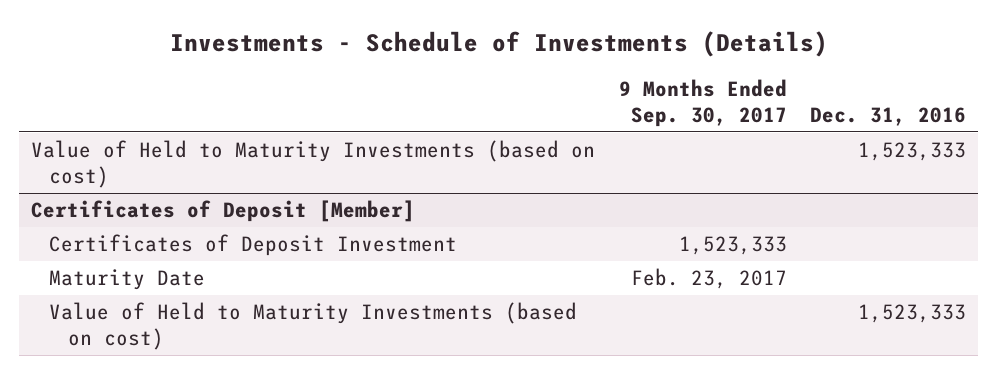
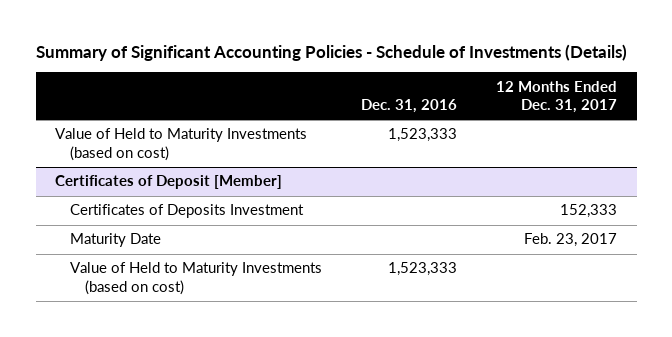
- Investments - Schedule of Investments (Details)
+ Summary of Significant Accounting Policies - Schedule of Investments (Details)
- | 9 Months Ended Sep. 30, 2017 | Dec. 31, 2016
+ | Dec. 31, 2016 | 12 Months Ended Dec. 31, 2017
@ Certificates of Deposit [Member]
- Certificates of Deposit Investment | 1,523,333 |
+ Certificates of Deposits Investment | | 152,333

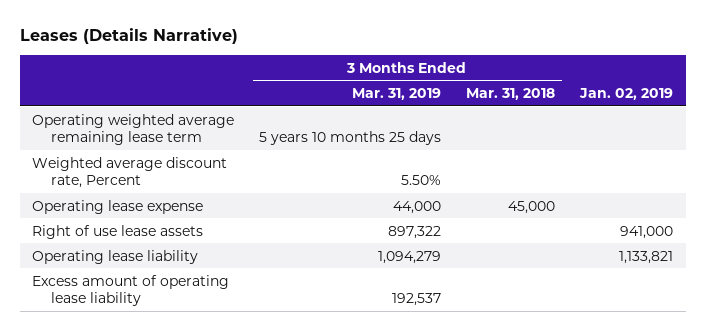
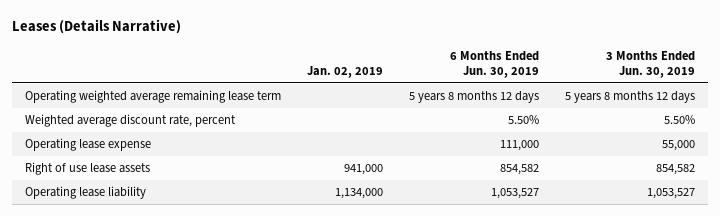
- | 3 Months Ended Mar. 31, 2019 | 3 Months Ended Mar. 31, 2018 | Jan. 02, 2019
+ | Jan. 02, 2019 | 6 Months Ended Jun. 30, 2019 | 3 Months Ended Jun. 30, 2019
- Weighted average discount rate, Percent | 5.50% | |
+ Weighted average discount rate, percent | | 5.50% | 5.50%
- Operating lease liability | 1,094,279 | | 1,133,821
- Excess amount of operating lease liability | 192,537 | |
+ Operating lease liability | 1,134,000 | 1,053,527 | 1,053,527

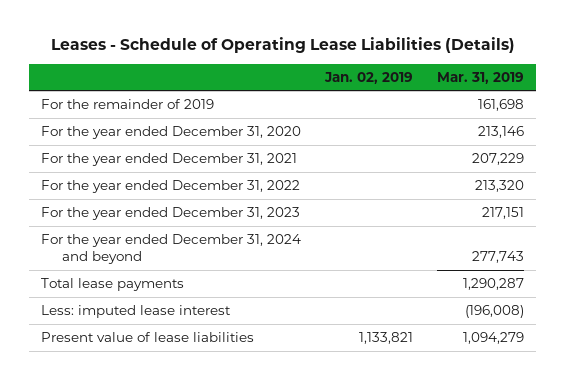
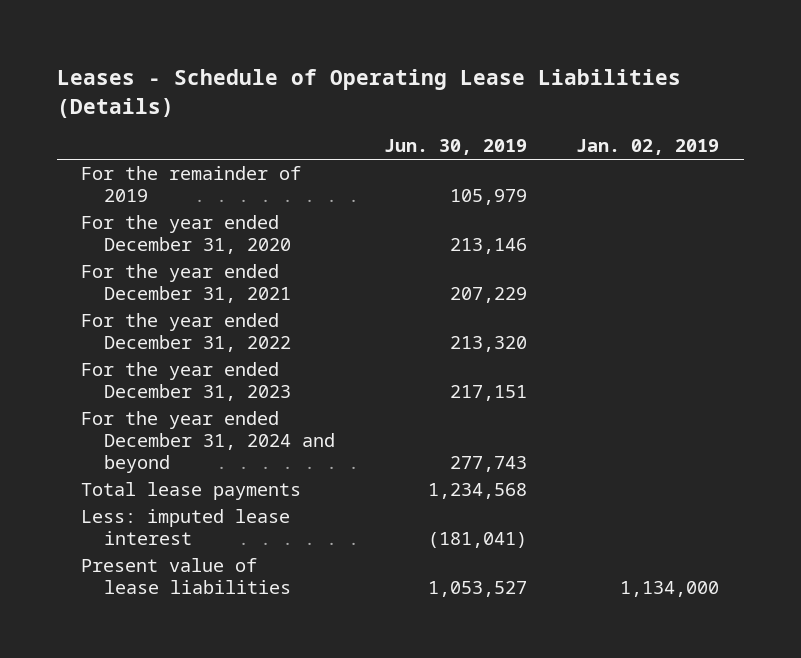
- | Jan. 02, 2019 | Mar. 31, 2019
+ | Jun. 30, 2019 | Jan. 02, 2019
- Present value of lease liabilities | 1,133,821 | 1,094,279
+ Present value of lease liabilities | 1,053,527 | 1,134,000

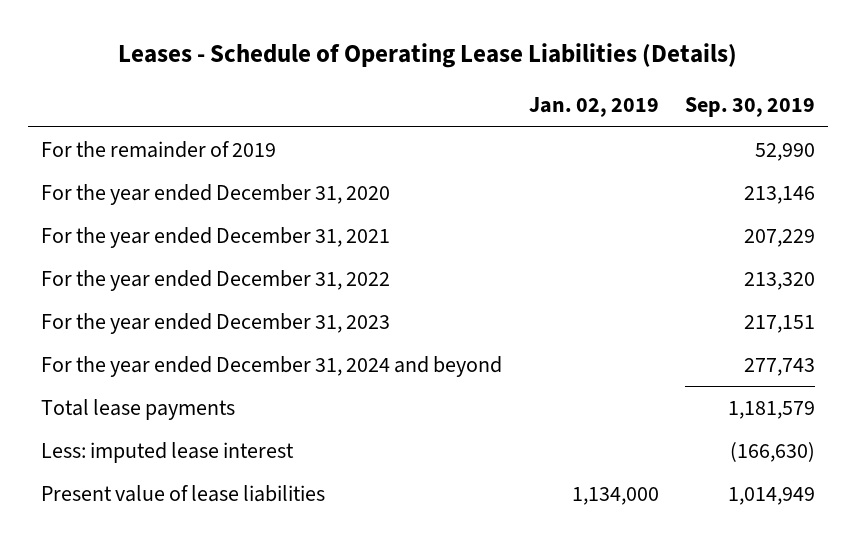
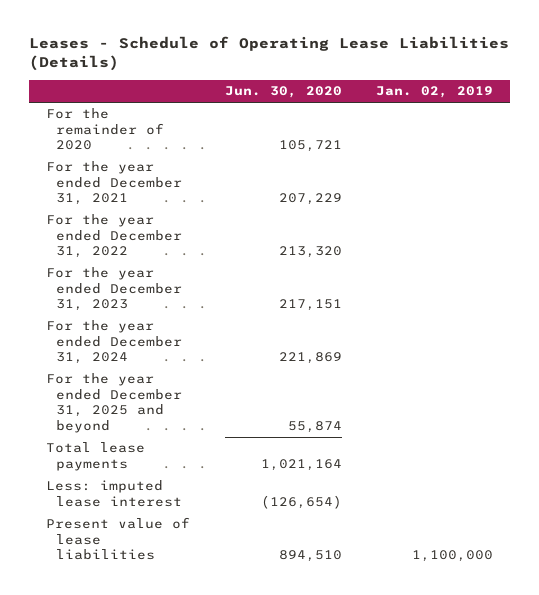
- | Jan. 02, 2019 | Sep. 30, 2019
+ | Jun. 30, 2020 | Jan. 02, 2019
- For the remainder of 2019 | | 52,990
- For the year ended December 31, 2020 | | 213,146
+ For the remainder of 2020 | 105,721 |
- For the year ended December 31, 2024 and beyond | | 277,743
+ For the year ended December 31, 2024 | 221,869 |
+ For the year ended December 31, 2025 and beyond | 55,874 |
- Present value of lease liabilities | 1,134,000 | 1,014,949
+ Present value of lease liabilities | 894,510 | 1,100,000

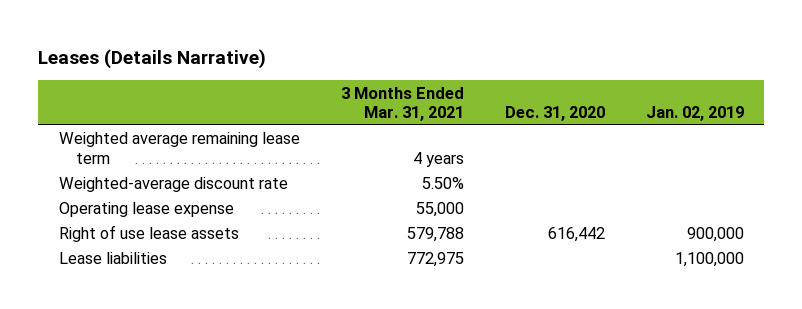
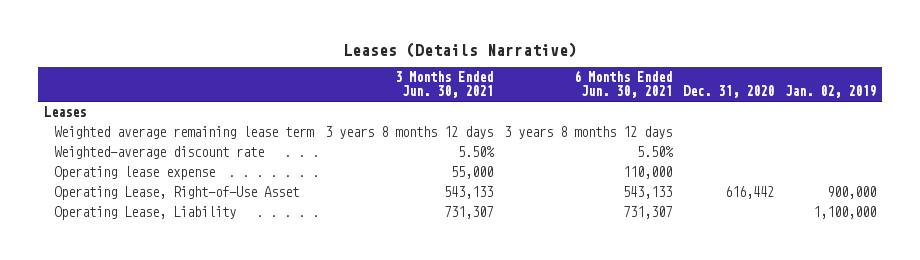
- | 3 Months Ended Mar. 31, 2021 | Dec. 31, 2020 | Jan. 02, 2019
+ | 3 Months Ended Jun. 30, 2021 | 6 Months Ended Jun. 30, 2021 | Dec. 31, 2020 | Jan. 02, 2019
+ Leases
- Right of use lease assets | 579,788 | 616,442 | 900,000
- Lease liabilities | 772,975 | | 1,100,000
+ Operating Lease, Right-of-Use Asset | 543,133 | 543,133 | 616,442 | 900,000
+ Operating Lease, Liability | 731,307 | 731,307 | | 1,100,000

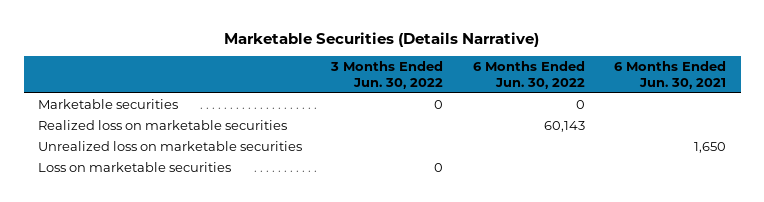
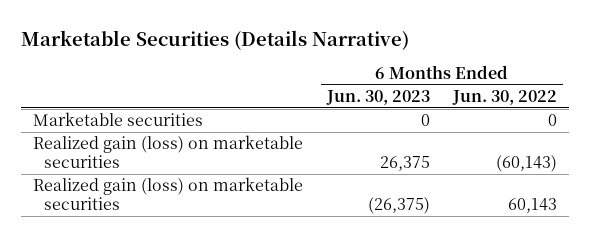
- | 3 Months Ended Jun. 30, 2022 | 6 Months Ended Jun. 30, 2022 | 6 Months Ended Jun. 30, 2021
+ | 6 Months Ended Jun. 30, 2023 | 6 Months Ended Jun. 30, 2022
- Realized loss on marketable securities | | 60,143 |
- Unrealized loss on marketable securities | | | 1,650
- Loss on marketable securities | 0 | |
+ Realized gain (loss) on marketable securities | 26,375 | (60,143)
+ Realized gain (loss) on marketable securities | (26,375) | 60,143

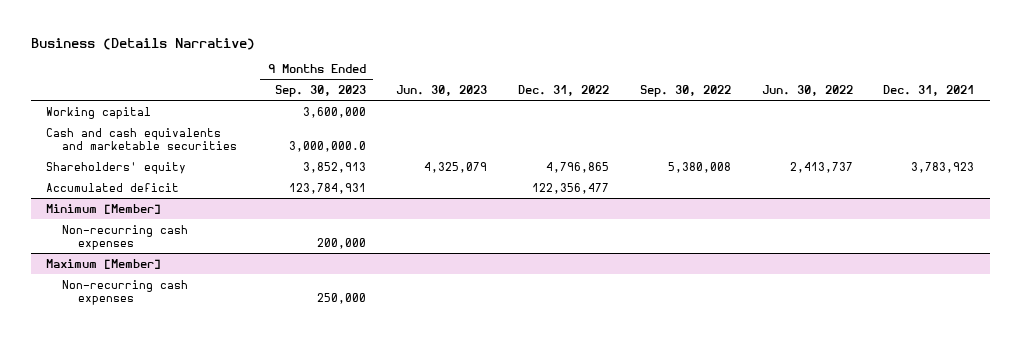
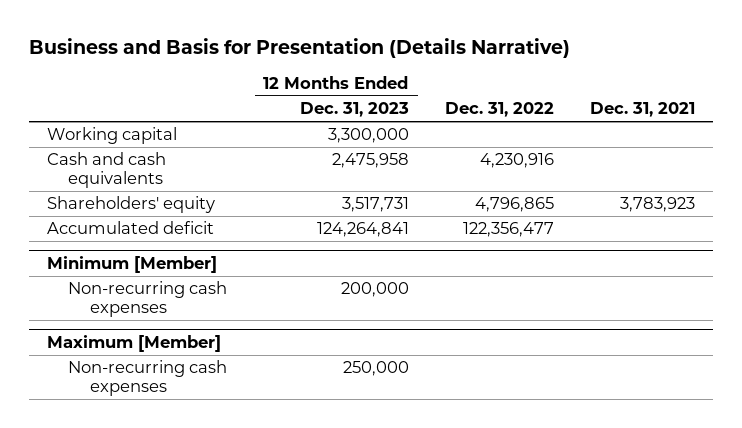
- Business (Details Narrative)
+ Business and Basis for Presentation (Details Narrative)
- | 9 Months Ended Sep. 30, 2023 | Jun. 30, 2023 | Dec. 31, 2022 | Sep. 30, 2022 | Jun. 30, 2022 | Dec. 31, 2021
+ | 12 Months Ended Dec. 31, 2023 | Dec. 31, 2022 | Dec. 31, 2021
- Cash and cash equivalents and marketable securities | 3,000,000.0 | | | | |
+ Cash and cash equivalents | 2,475,958 | 4,230,916 |

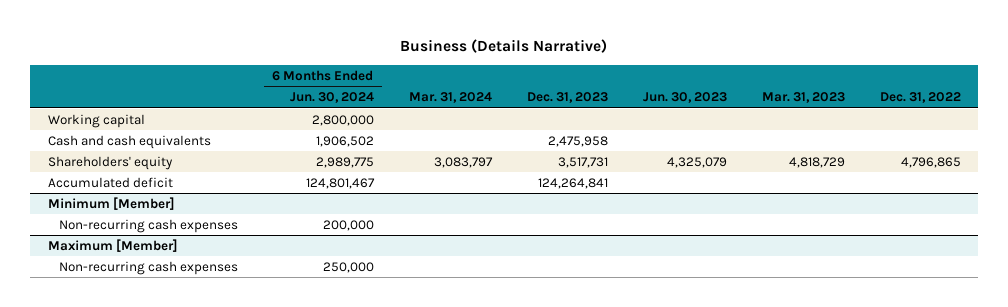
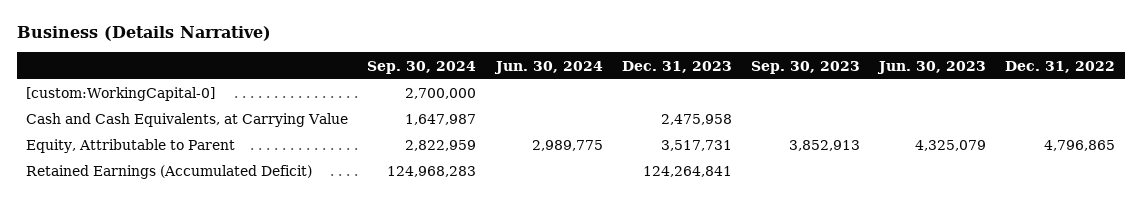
- | 6 Months Ended Jun. 30, 2024 | Mar. 31, 2024 | Dec. 31, 2023 | Jun. 30, 2023 | Mar. 31, 2023 | Dec. 31, 2022
+ | Sep. 30, 2024 | Jun. 30, 2024 | Dec. 31, 2023 | Sep. 30, 2023 | Jun. 30, 2023 | Dec. 31, 2022
- Working capital | 2,800,000 | | | | |
- Cash and cash equivalents | 1,906,502 | | 2,475,958 | | |
- Shareholders' equity | 2,989,775 | 3,083,797 | 3,517,731 | 4,325,079 | 4,818,729 | 4,796,865
- Accumulated deficit | 124,801,467 | | 124,264,841 | | |
- Minimum [Member]
- Non-recurring cash expenses | 200,000 | | | | |
- Maximum [Member]
- Non-recurring cash expenses | 250,000 | | | | |
+ [custom:WorkingCapital-0] | 2,700,000 | | | | |
+ Cash and Cash Equivalents, at Carrying Value | 1,647,987 | | 2,475,958 | | |
+ Equity, Attributable to Parent | 2,822,959 | 2,989,775 | 3,517,731 | 3,852,913 | 4,325,079 | 4,796,865
+ Retained Earnings (Accumulated Deficit) | 124,968,283 | | 124,264,841 | | |

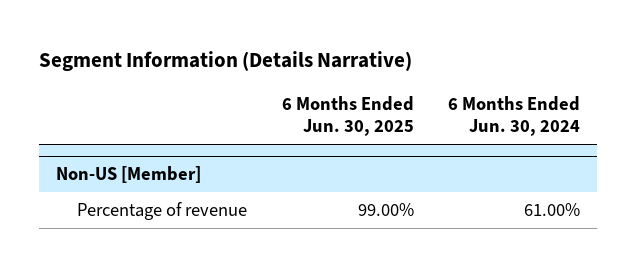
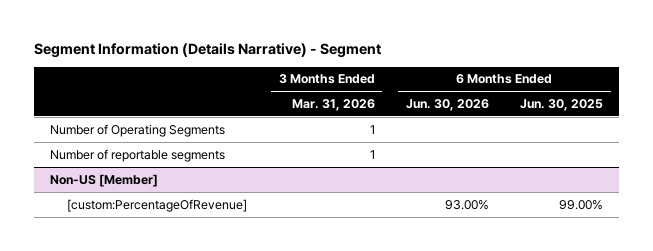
- Segment Information (Details Narrative)
+ Segment Information (Details Narrative) - Segment
- | 6 Months Ended Jun. 30, 2025 | 6 Months Ended Jun. 30, 2024
+ | 3 Months Ended Mar. 31, 2026 | 6 Months Ended Jun. 30, 2026 | 6 Months Ended Jun. 30, 2025
+ Number of Operating Segments | 1 | |
+ Number of reportable segments | 1 | |
@ Non-US [Member]
- Percentage of revenue | 99.00% | 61.00%
+ [custom:PercentageOfRevenue] | | 93.00% | 99.00%

